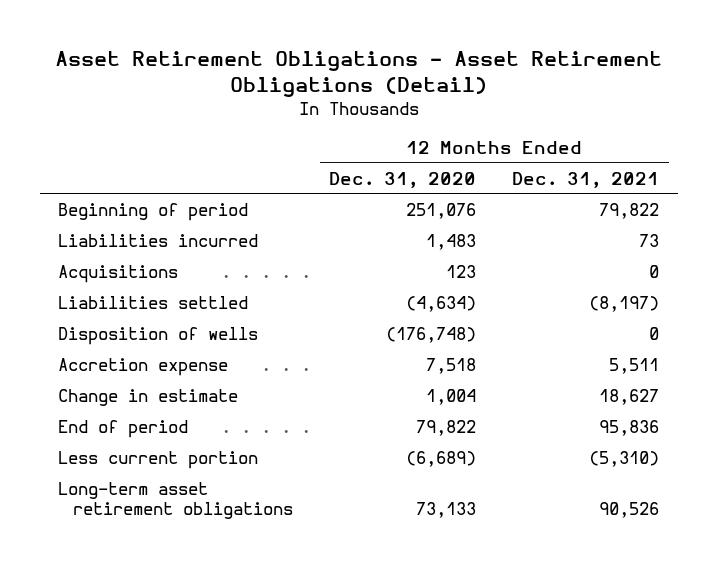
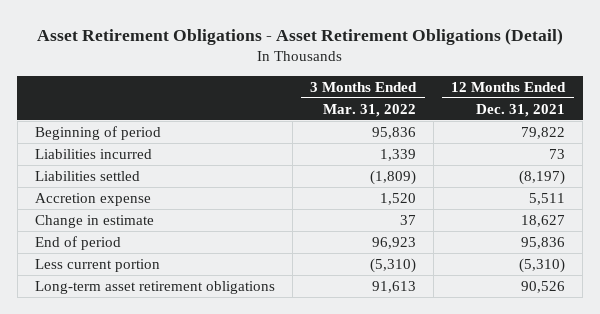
- | 12 Months Ended Dec. 31, 2020 | 12 Months Ended Dec. 31, 2021
+ | 3 Months Ended Mar. 31, 2022 | 12 Months Ended Dec. 31, 2021
- Acquisitions | 123 | 0
- Disposition of wells | (176,748) | 0

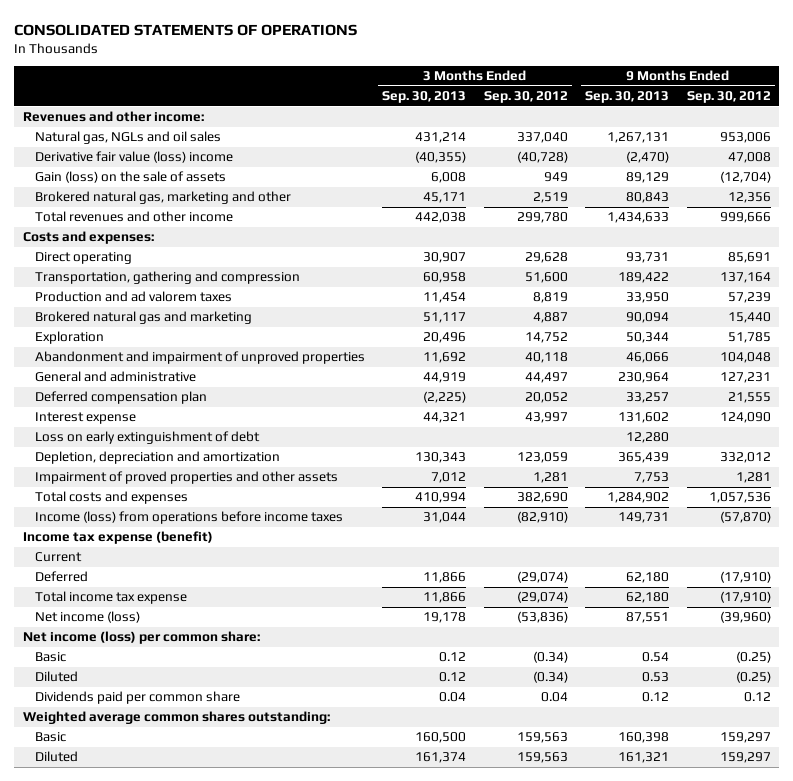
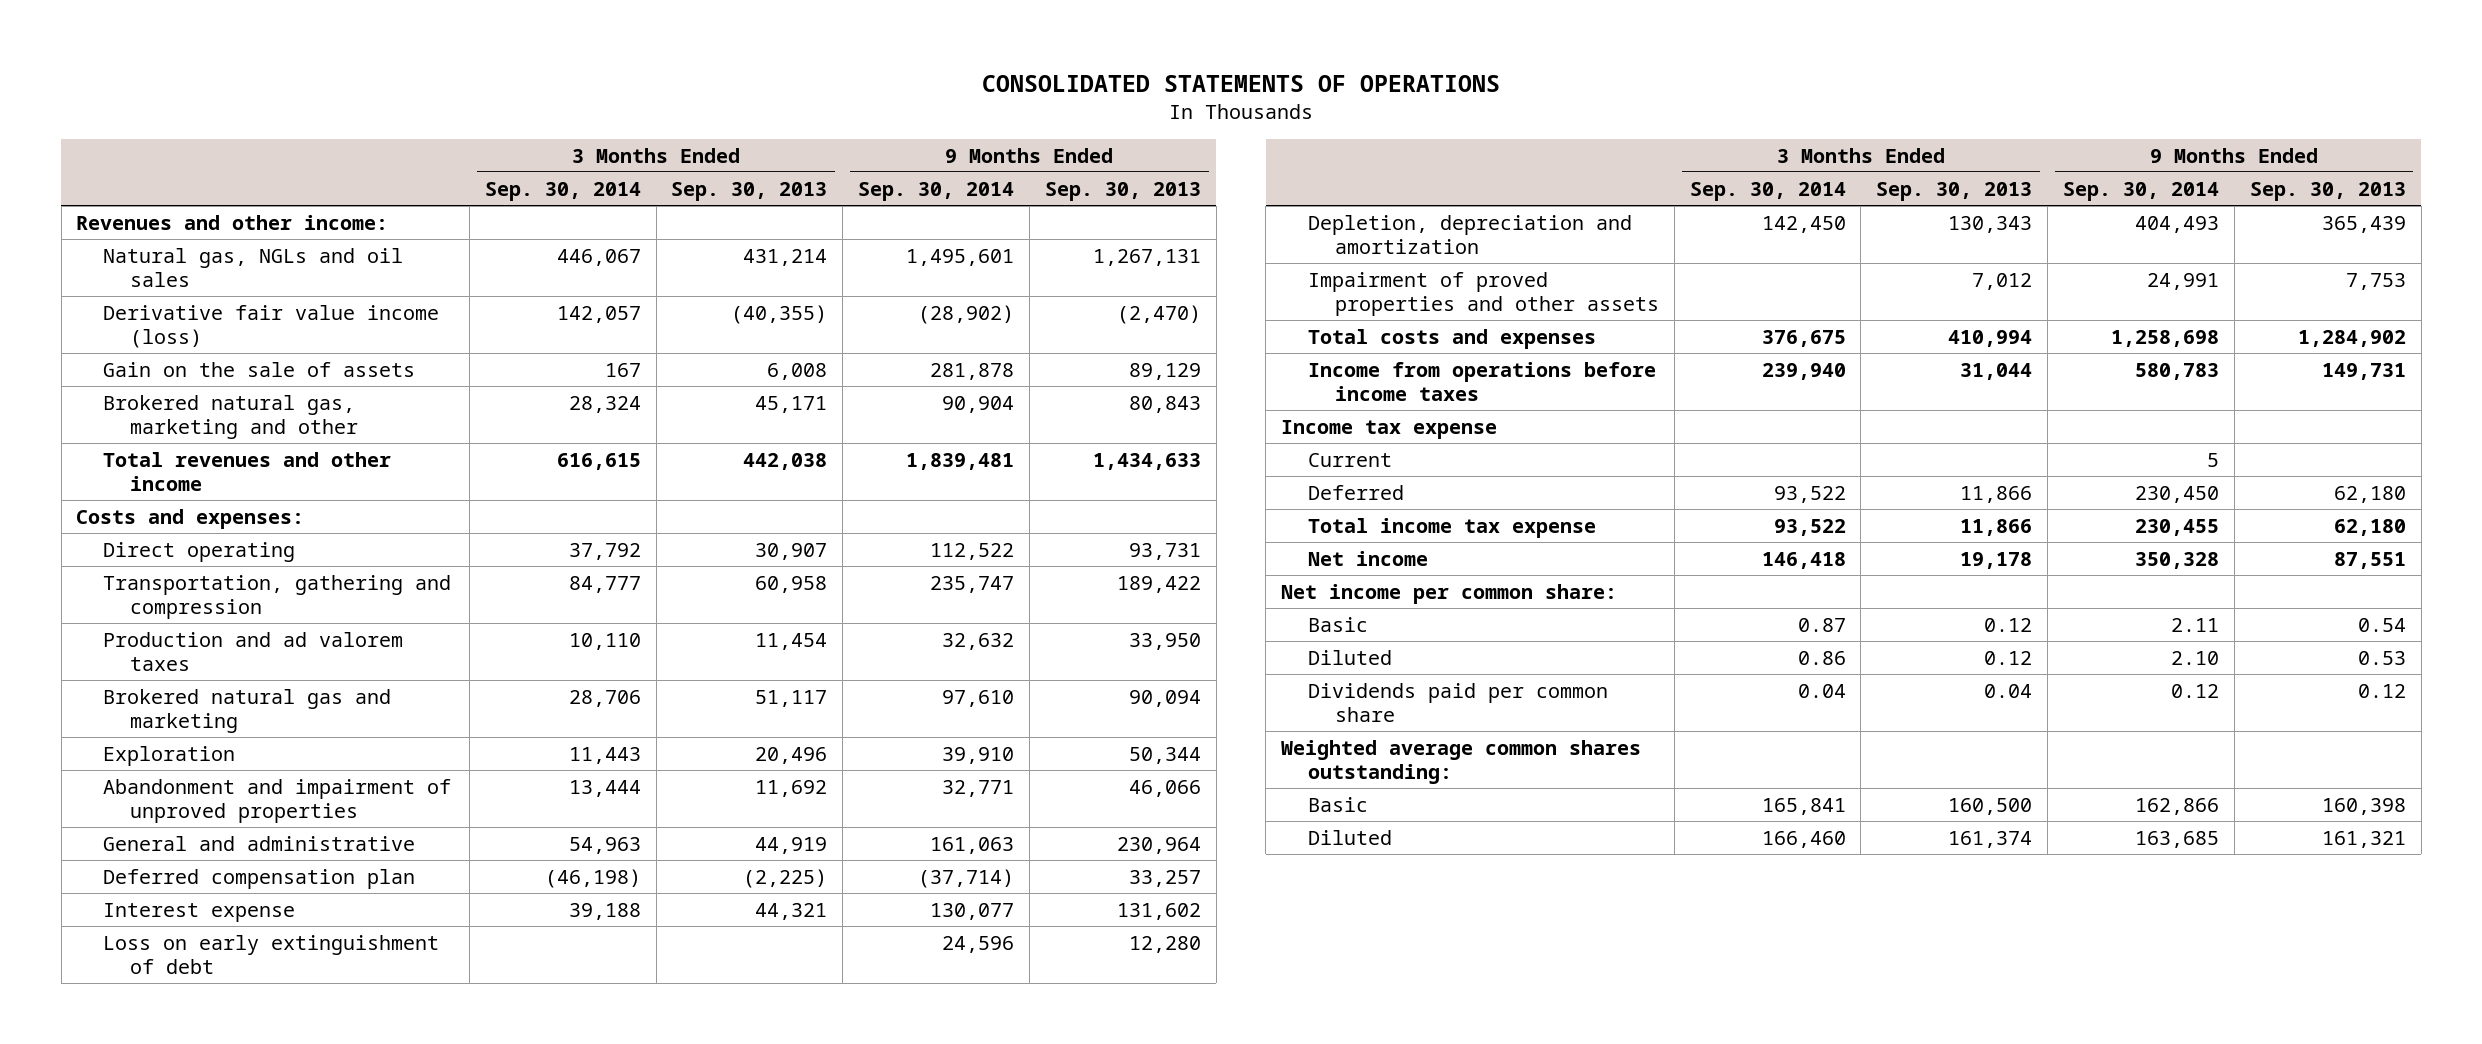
- | 3 Months Ended Sep. 30, 2013 | 3 Months Ended Sep. 30, 2012 | 9 Months Ended Sep. 30, 2013 | 9 Months Ended Sep. 30, 2012
+ | 3 Months Ended Sep. 30, 2014 | 3 Months Ended Sep. 30, 2013 | 9 Months Ended Sep. 30, 2014 | 9 Months Ended Sep. 30, 2013
- Derivative fair value (loss) income | (40,355) | (40,728) | (2,470) | 47,008
- Gain (loss) on the sale of assets | 6,008 | 949 | 89,129 | (12,704)
+ Derivative fair value income (loss) | 142,057 | (40,355) | (28,902) | (2,470)
+ Gain on the sale of assets | 167 | 6,008 | 281,878 | 89,129
- Income (loss) from operations before income taxes | 31,044 | (82,910) | 149,731 | (57,870)
- Income tax expense (benefit)
+ Income from operations before income taxes | 239,940 | 31,044 | 580,783 | 149,731
+ Income tax expense
- Net income (loss) | 19,178 | (53,836) | 87,551 | (39,960)
- Net income (loss) per common share:
+ Net income | 146,418 | 19,178 | 350,328 | 87,551
+ Net income per common share:

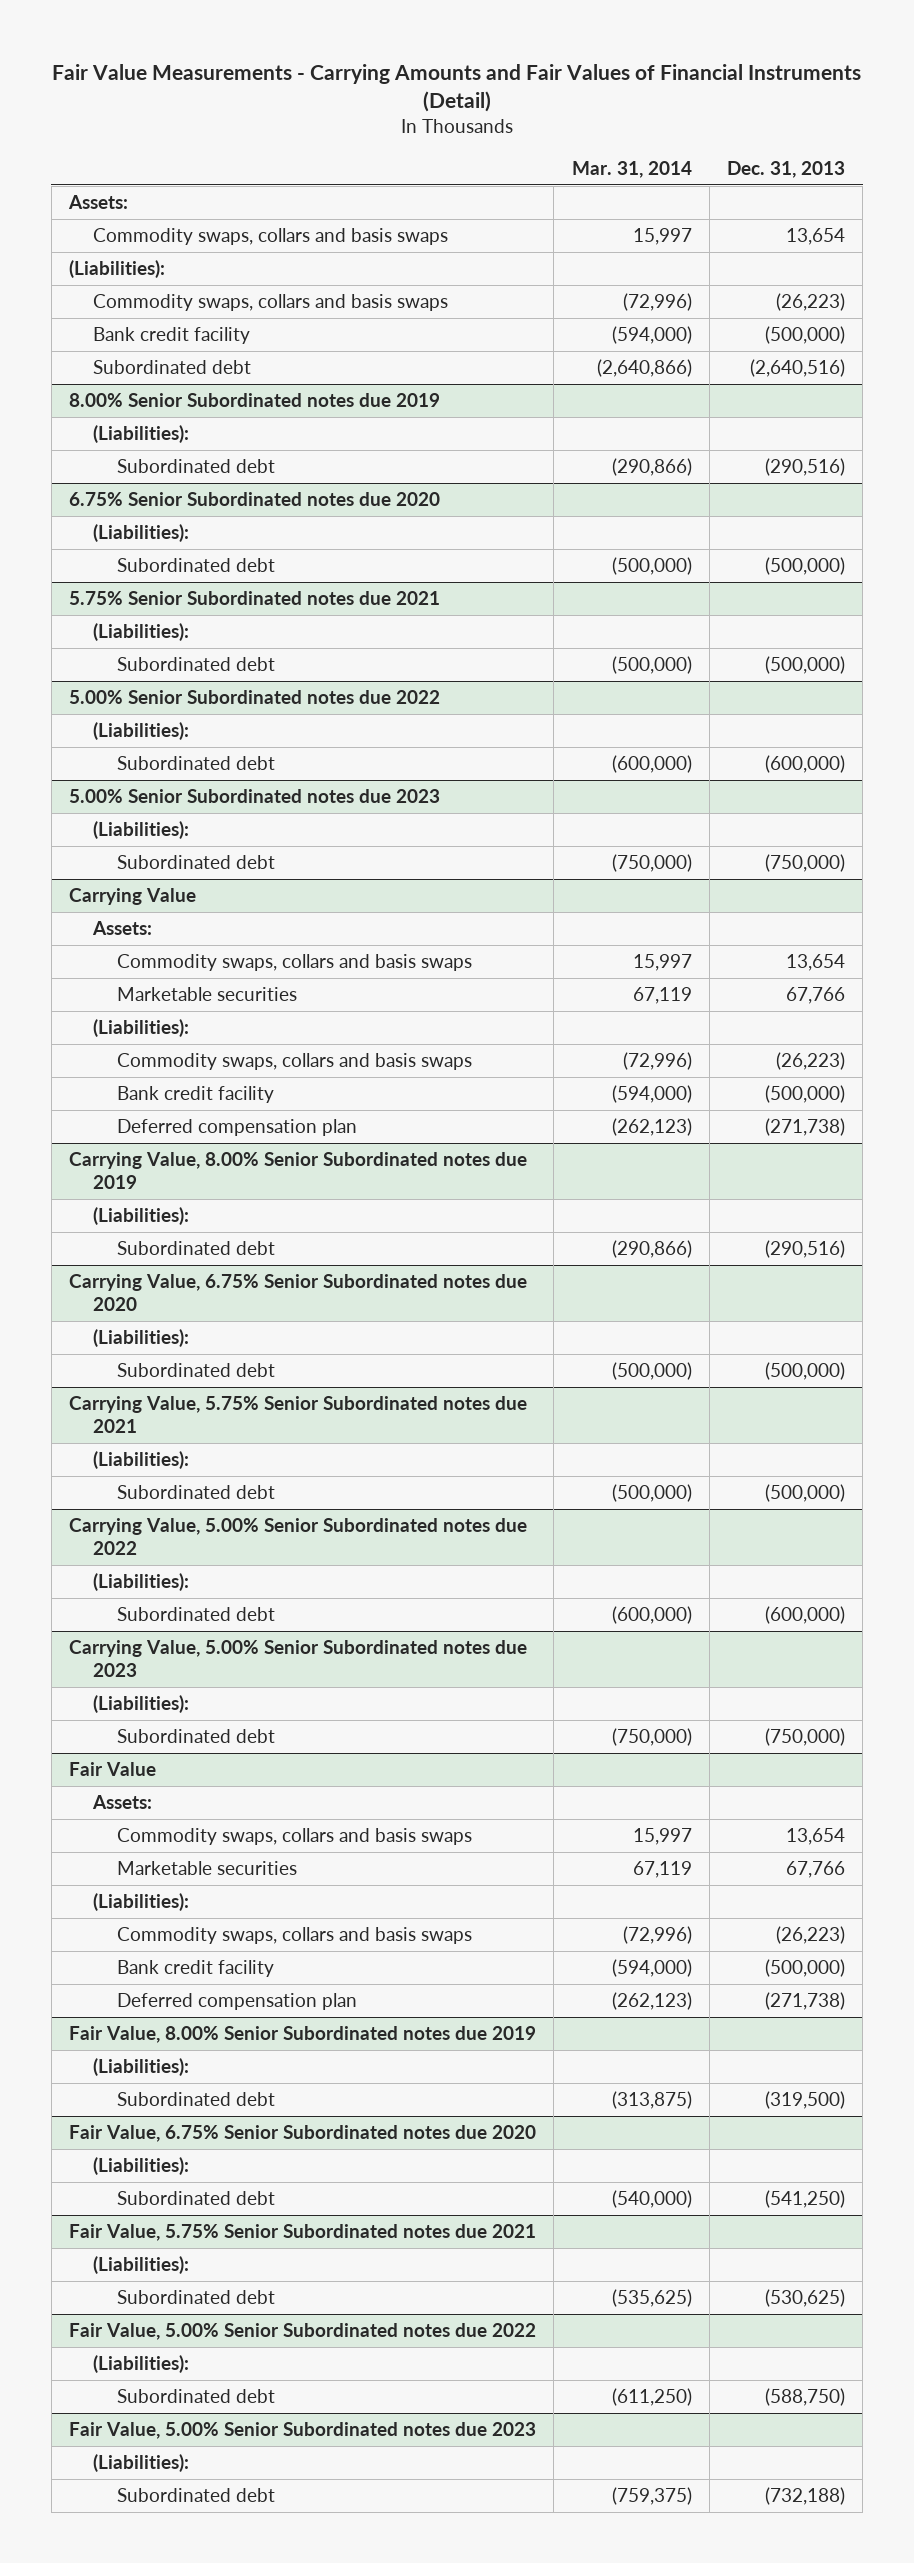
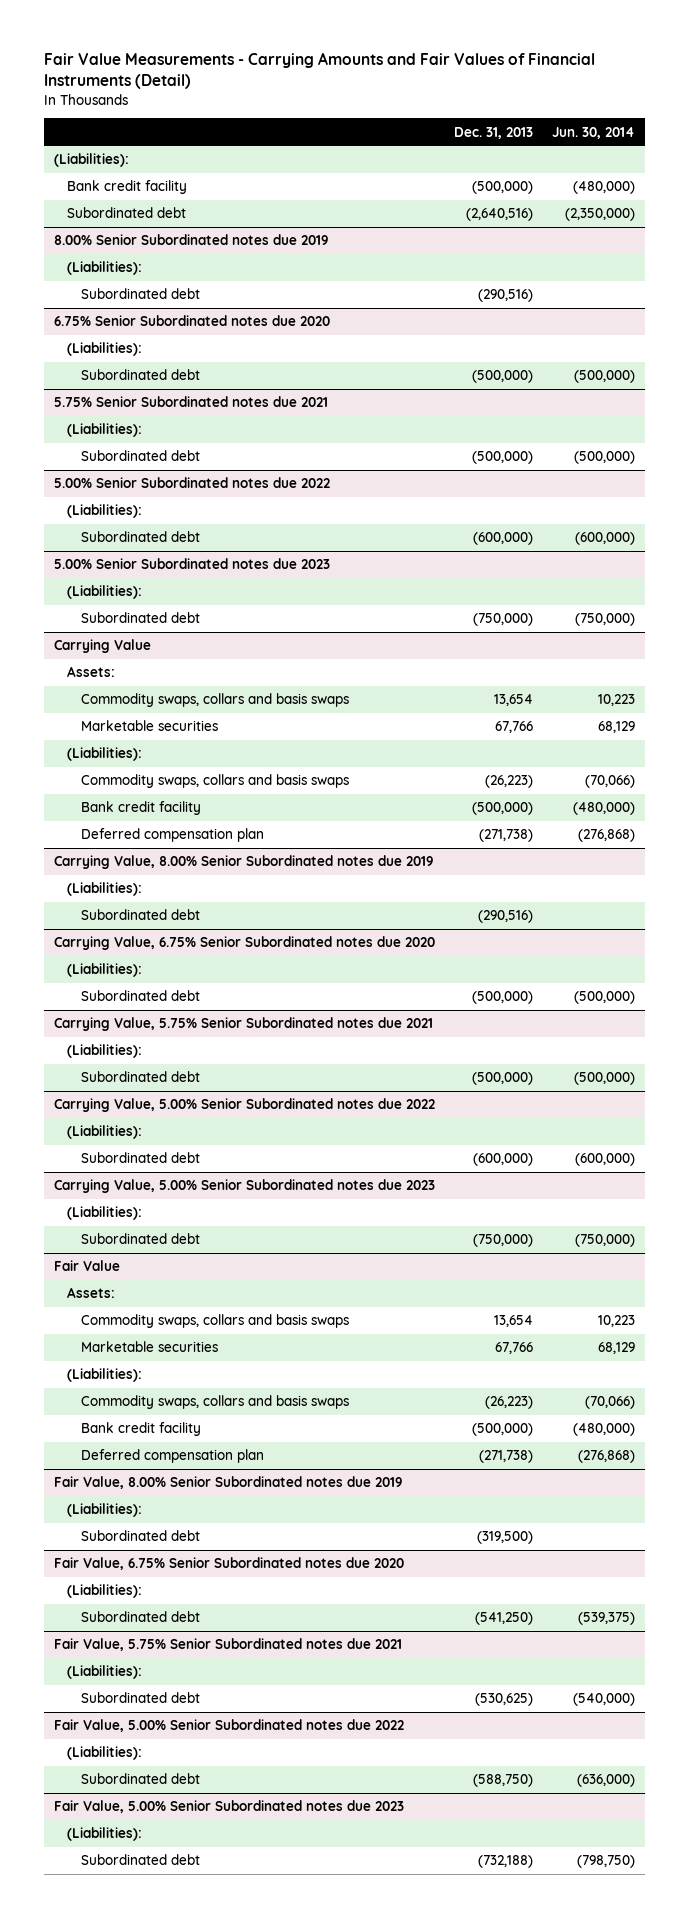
- | Mar. 31, 2014 | Dec. 31, 2013
+ | Dec. 31, 2013 | Jun. 30, 2014
- Assets:
- Commodity swaps, collars and basis swaps | 15,997 | 13,654
- Commodity swaps, collars and basis swaps | (72,996) | (26,223)

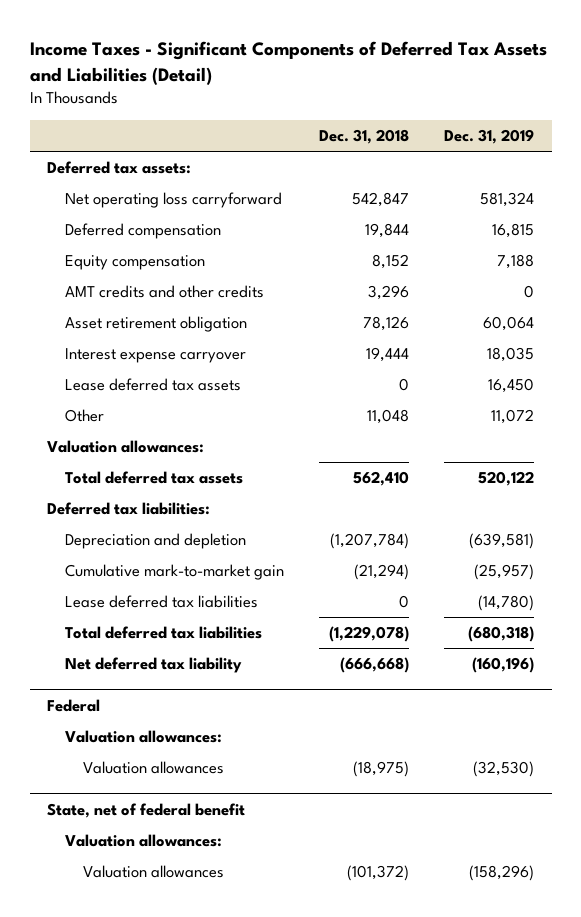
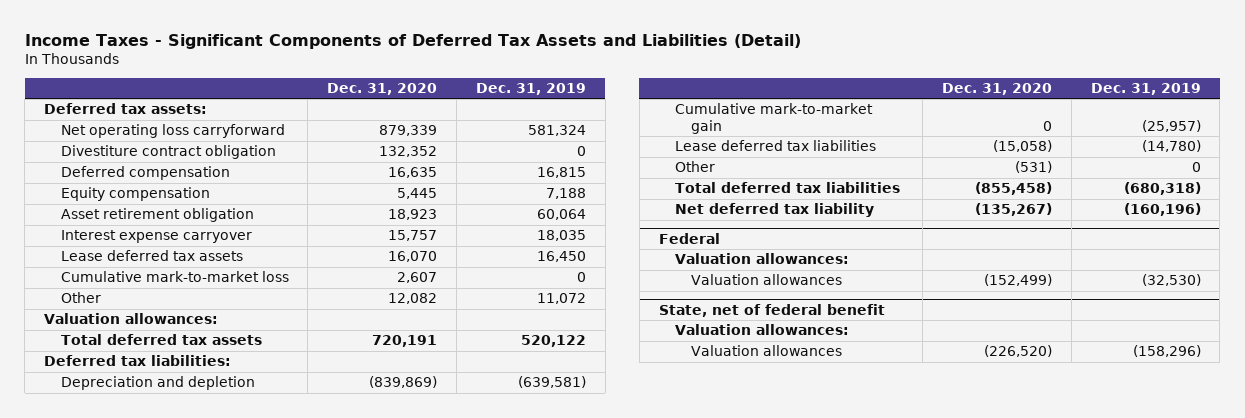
- | Dec. 31, 2018 | Dec. 31, 2019
+ | Dec. 31, 2020 | Dec. 31, 2019
+ Divestiture contract obligation | 132,352 | 0
- AMT credits and other credits | 3,296 | 0
+ Cumulative mark-to-market loss | 2,607 | 0
+ Other | (531) | 0

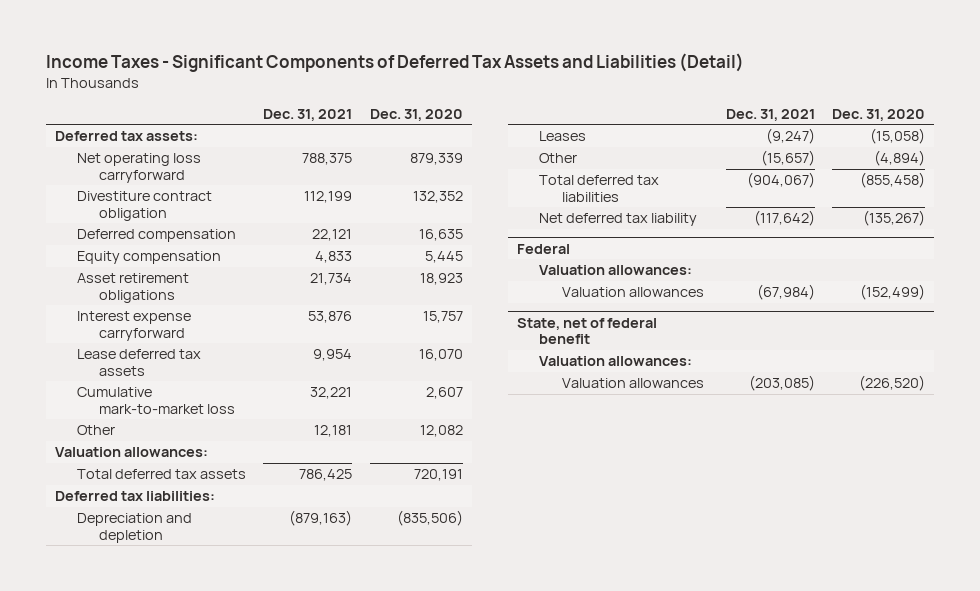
- | Dec. 31, 2020 | Dec. 31, 2019
+ | Dec. 31, 2021 | Dec. 31, 2020
- Asset retirement obligation | 18,923 | 60,064
- Interest expense carryover | 15,757 | 18,035
+ Asset retirement obligations | 21,734 | 18,923
+ Interest expense carryforward | 53,876 | 15,757
- Depreciation and depletion | (839,869) | (639,581)
- Cumulative mark-to-market gain | 0 | (25,957)
- Lease deferred tax liabilities | (15,058) | (14,780)
- Other | (531) | 0
+ Depreciation and depletion | (879,163) | (835,506)
+ Leases | (9,247) | (15,058)
+ Other | (15,657) | (4,894)

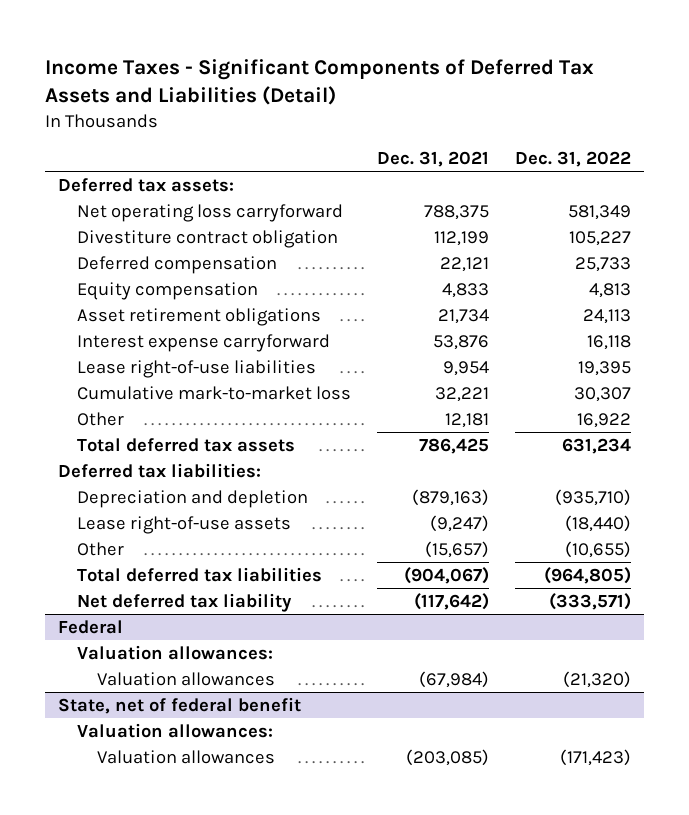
- | Dec. 31, 2021 | Dec. 31, 2020
+ | Dec. 31, 2021 | Dec. 31, 2022
- Lease deferred tax assets | 9,954 | 16,070
+ Lease right-of-use liabilities | 9,954 | 19,395
- Valuation allowances:
- Leases | (9,247) | (15,058)
+ Lease right-of-use assets | (9,247) | (18,440)

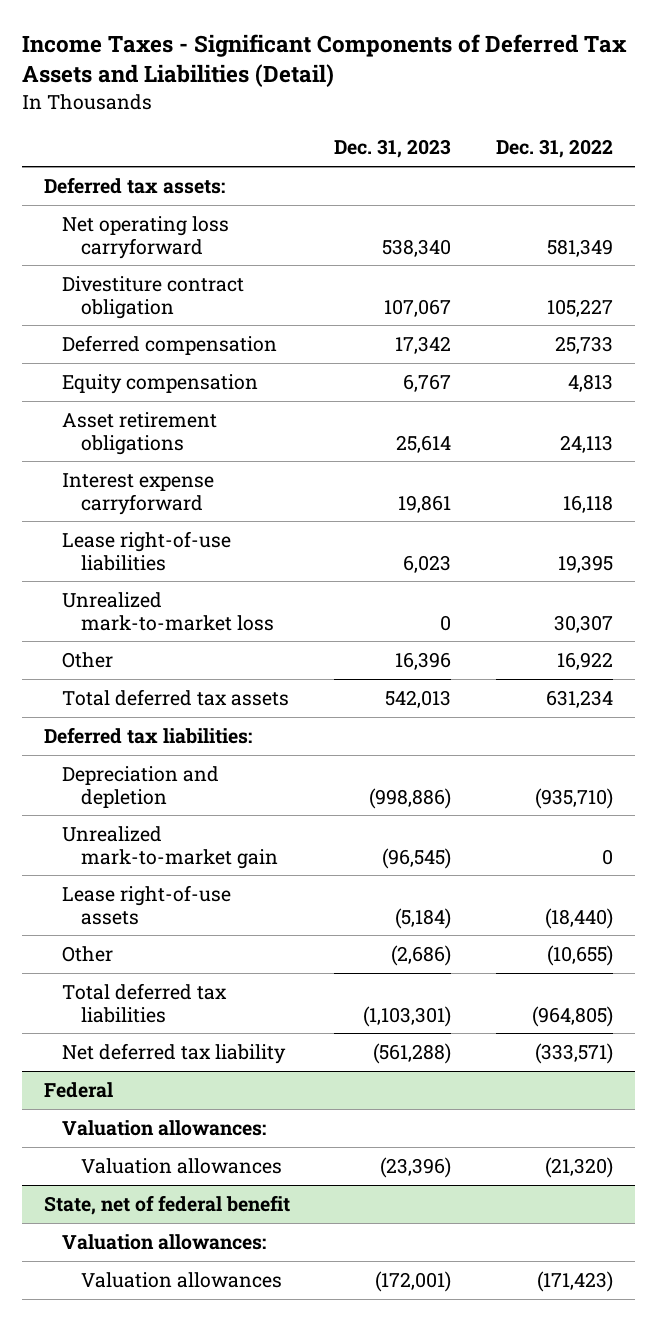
- | Dec. 31, 2021 | Dec. 31, 2022
+ | Dec. 31, 2023 | Dec. 31, 2022
- Cumulative mark-to-market loss | 32,221 | 30,307
+ Unrealized mark-to-market loss | 0 | 30,307
+ Unrealized mark-to-market gain | (96,545) | 0

